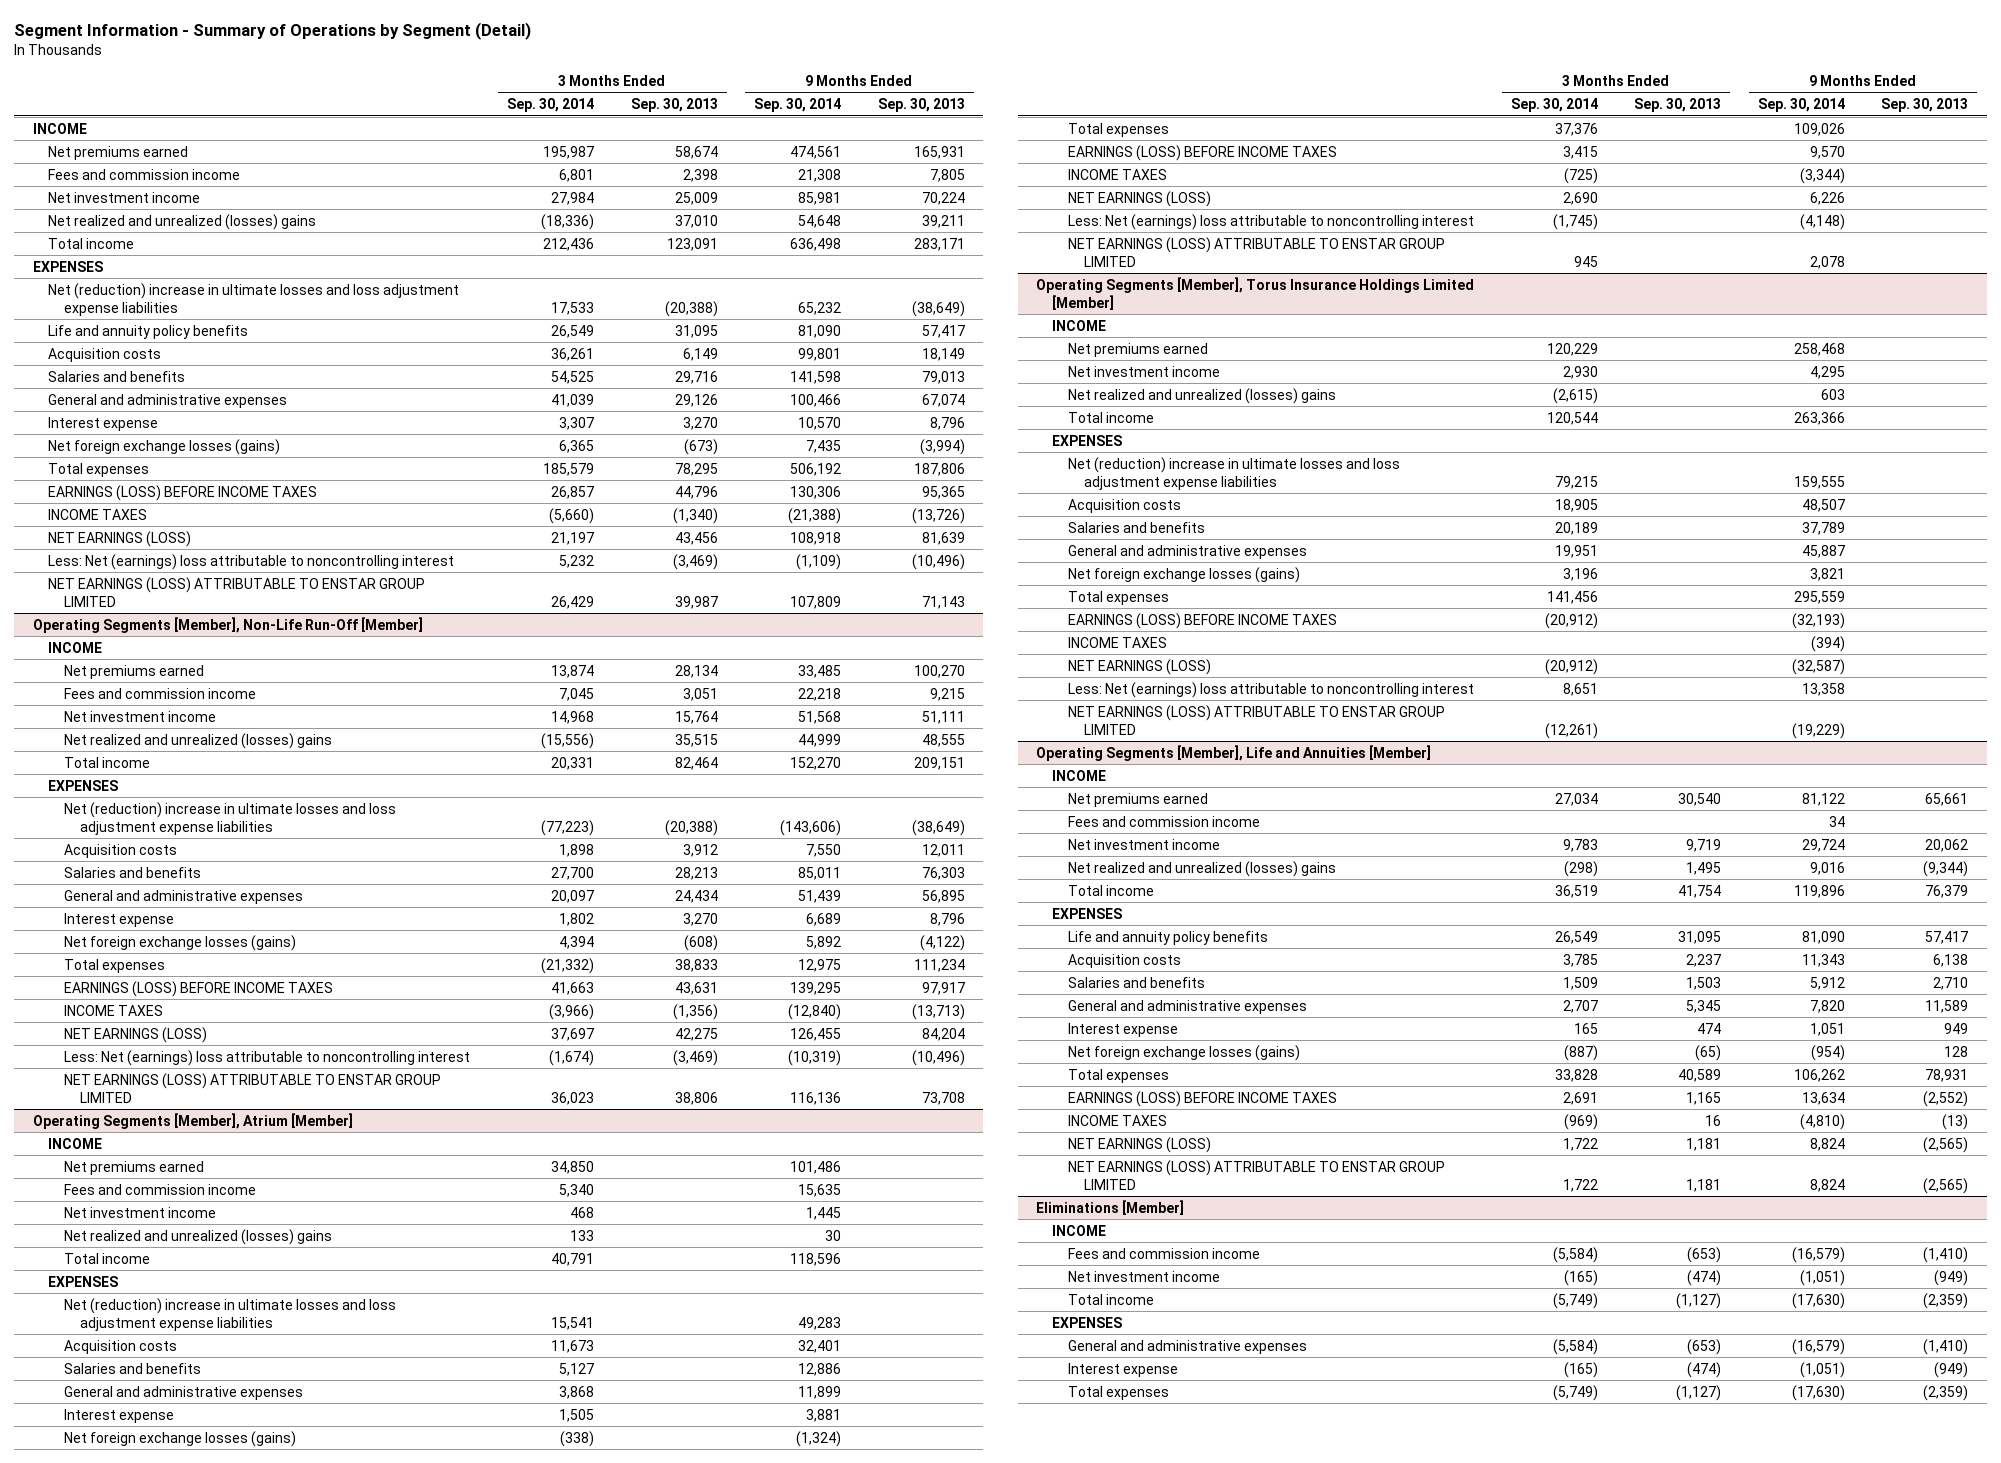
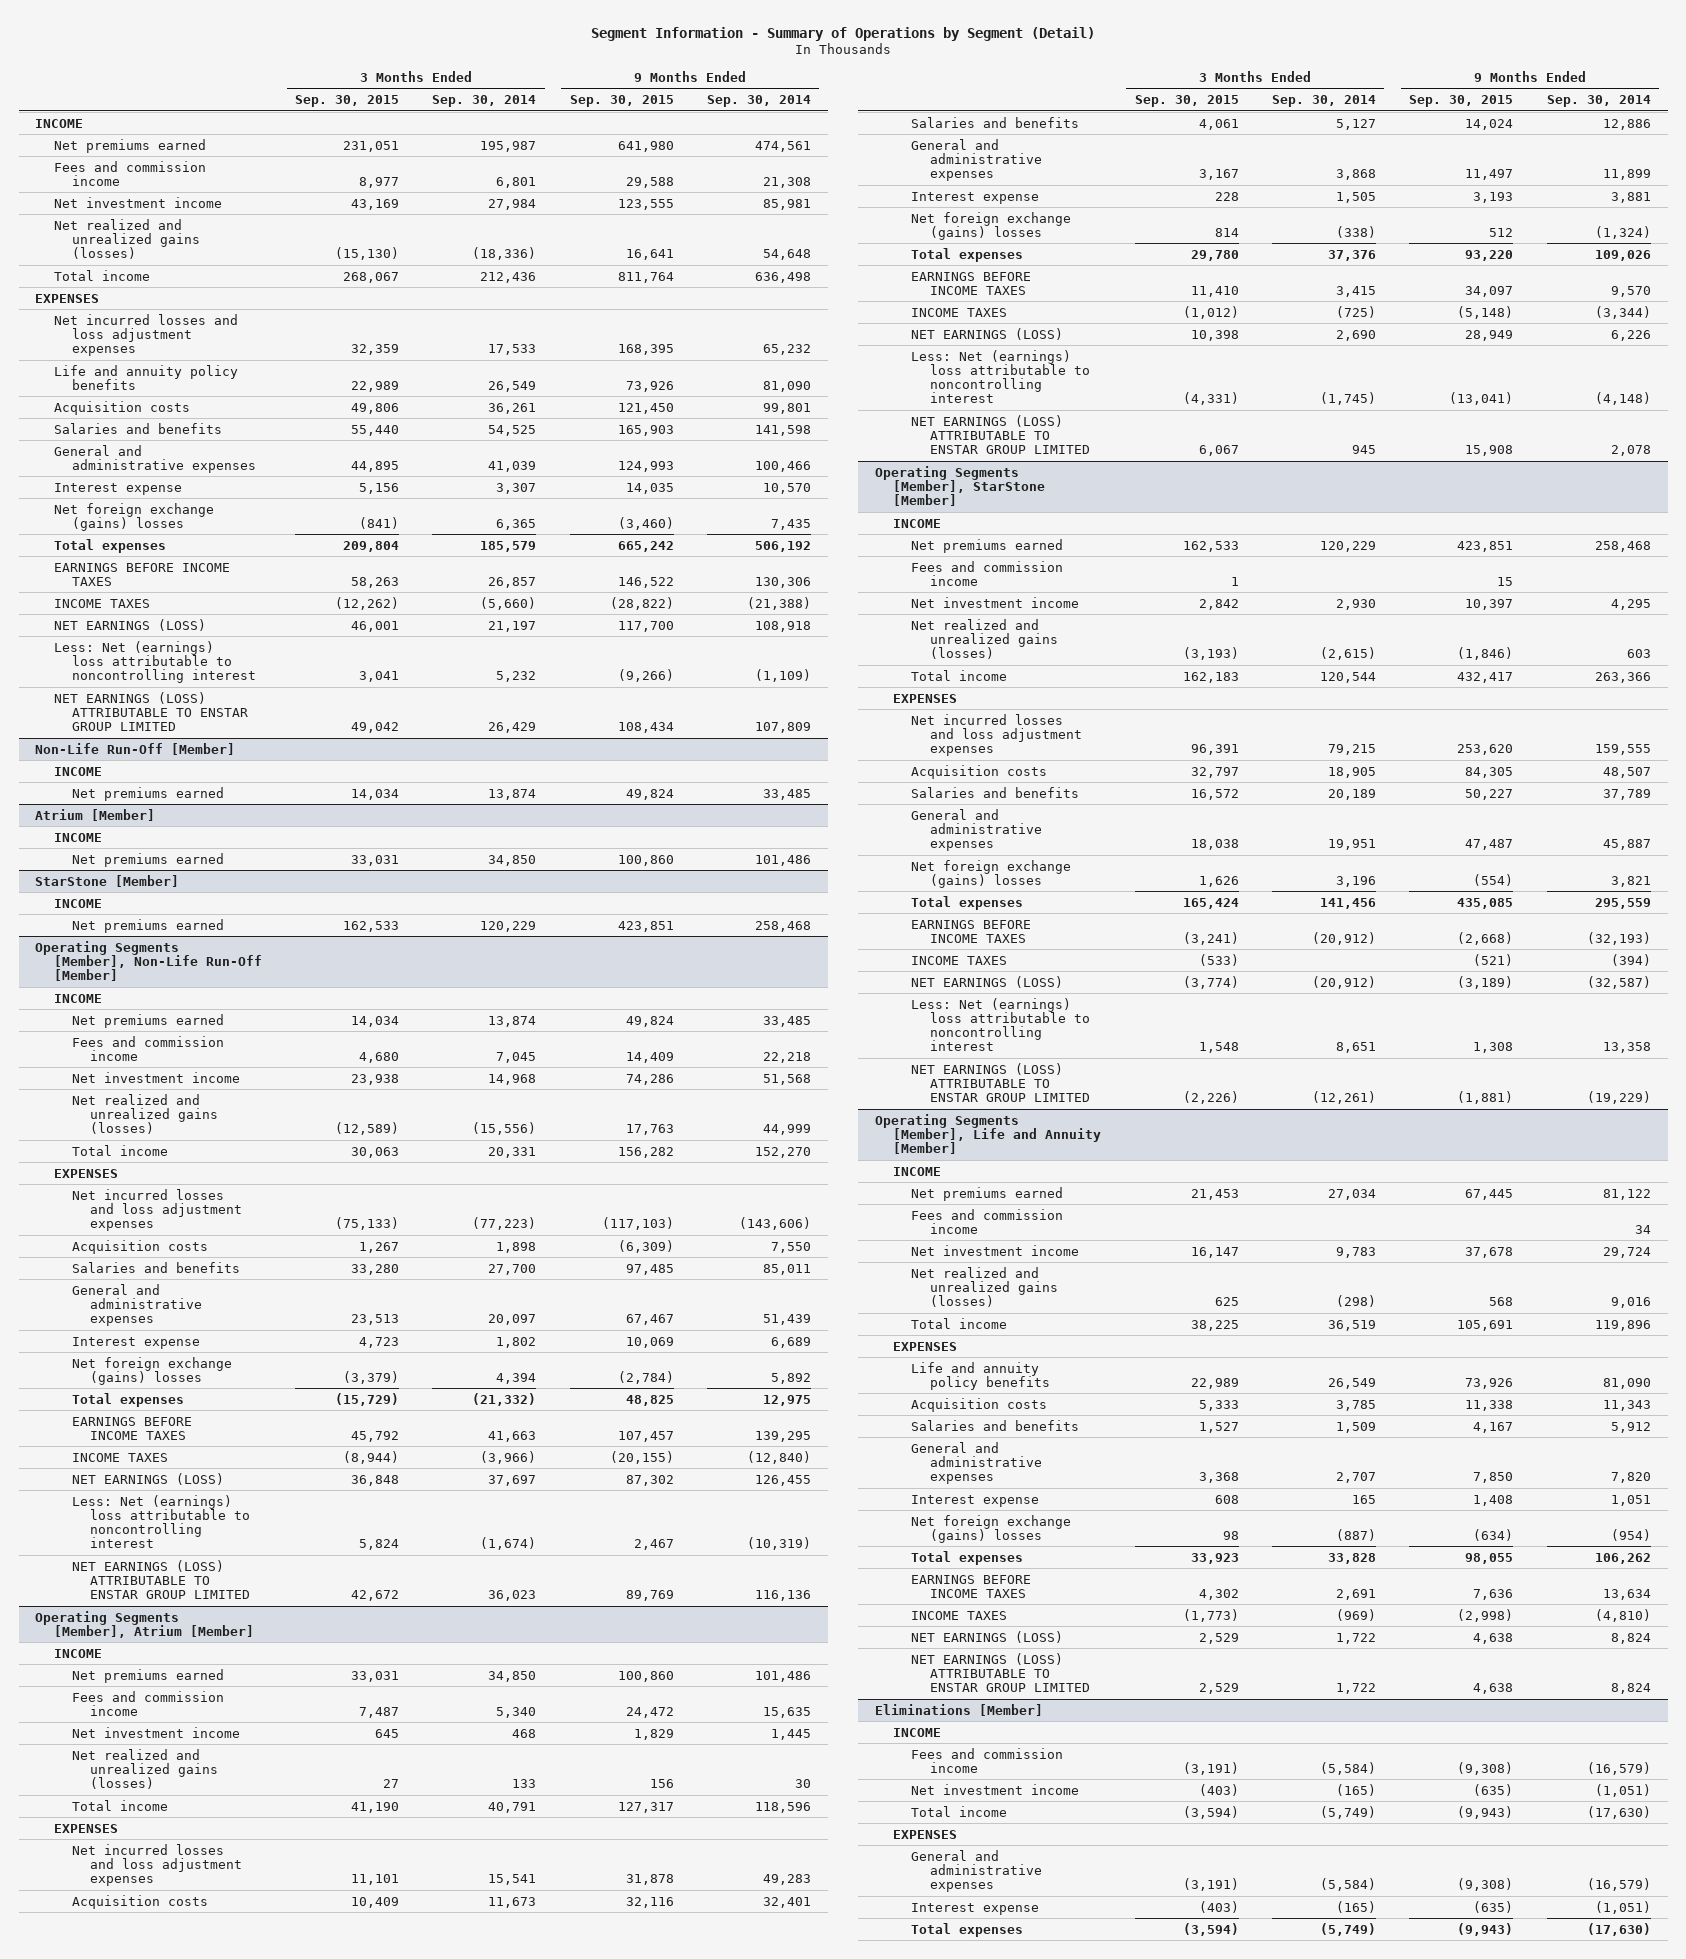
- | 3 Months Ended Sep. 30, 2014 | 3 Months Ended Sep. 30, 2013 | 9 Months Ended Sep. 30, 2014 | 9 Months Ended Sep. 30, 2013
+ | 3 Months Ended Sep. 30, 2015 | 3 Months Ended Sep. 30, 2014 | 9 Months Ended Sep. 30, 2015 | 9 Months Ended Sep. 30, 2014
- Net realized and unrealized (losses) gains | (18,336) | 37,010 | 54,648 | 39,211
+ Net realized and unrealized gains (losses) | (15,130) | (18,336) | 16,641 | 54,648
- Net (reduction) increase in ultimate losses and loss adjustment expense liabilities | 17,533 | (20,388) | 65,232 | (38,649)
+ Net incurred losses and loss adjustment expenses | 32,359 | 17,533 | 168,395 | 65,232
- Net foreign exchange losses (gains) | 6,365 | (673) | 7,435 | (3,994)
+ Net foreign exchange (gains) losses | (841) | 6,365 | (3,460) | 7,435
- EARNINGS (LOSS) BEFORE INCOME TAXES | 26,857 | 44,796 | 130,306 | 95,365
+ EARNINGS BEFORE INCOME TAXES | 58,263 | 26,857 | 146,522 | 130,306
+ Non-Life Run-Off [Member]
+ INCOME
+ Net premiums earned | 14,034 | 13,874 | 49,824 | 33,485
+ Atrium [Member]
+ INCOME
+ Net premiums earned | 33,031 | 34,850 | 100,860 | 101,486
+ StarStone [Member]
+ INCOME
+ Net premiums earned | 162,533 | 120,229 | 423,851 | 258,468
@ Operating Segments [Member], Non-Life Run-Off [Member]
- Net realized and unrealized (losses) gains | (15,556) | 35,515 | 44,999 | 48,555
+ Net realized and unrealized gains (losses) | (12,589) | (15,556) | 17,763 | 44,999
- Net (reduction) increase in ultimate losses and loss adjustment expense liabilities | (77,223) | (20,388) | (143,606) | (38,649)
+ Net incurred losses and loss adjustment expenses | (75,133) | (77,223) | (117,103) | (143,606)
- Net foreign exchange losses (gains) | 4,394 | (608) | 5,892 | (4,122)
+ Net foreign exchange (gains) losses | (3,379) | 4,394 | (2,784) | 5,892
- EARNINGS (LOSS) BEFORE INCOME TAXES | 41,663 | 43,631 | 139,295 | 97,917
+ EARNINGS BEFORE INCOME TAXES | 45,792 | 41,663 | 107,457 | 139,295
@ Operating Segments [Member], Atrium [Member]
- Net realized and unrealized (losses) gains | 133 | | 30 |
+ Net realized and unrealized gains (losses) | 27 | 133 | 156 | 30
- Net (reduction) increase in ultimate losses and loss adjustment expense liabilities | 15,541 | | 49,283 |
+ Net incurred losses and loss adjustment expenses | 11,101 | 15,541 | 31,878 | 49,283
- Net foreign exchange losses (gains) | (338) | | (1,324) |
+ Net foreign exchange (gains) losses | 814 | (338) | 512 | (1,324)
- EARNINGS (LOSS) BEFORE INCOME TAXES | 3,415 | | 9,570 |
+ EARNINGS BEFORE INCOME TAXES | 11,410 | 3,415 | 34,097 | 9,570
- Operating Segments [Member], Torus Insurance Holdings Limited [Member]
+ Operating Segments [Member], StarStone [Member]
+ Fees and commission income | 1 | | 15 |
- Net realized and unrealized (losses) gains | (2,615) | | 603 |
+ Net realized and unrealized gains (losses) | (3,193) | (2,615) | (1,846) | 603
- Net (reduction) increase in ultimate losses and loss adjustment expense liabilities | 79,215 | | 159,555 |
+ Net incurred losses and loss adjustment expenses | 96,391 | 79,215 | 253,620 | 159,555
- Net foreign exchange losses (gains) | 3,196 | | 3,821 |
+ Net foreign exchange (gains) losses | 1,626 | 3,196 | (554) | 3,821
- EARNINGS (LOSS) BEFORE INCOME TAXES | (20,912) | | (32,193) |
+ EARNINGS BEFORE INCOME TAXES | (3,241) | (20,912) | (2,668) | (32,193)
- Operating Segments [Member], Life and Annuities [Member]
+ Operating Segments [Member], Life and Annuity [Member]
- Net realized and unrealized (losses) gains | (298) | 1,495 | 9,016 | (9,344)
+ Net realized and unrealized gains (losses) | 625 | (298) | 568 | 9,016
- Net foreign exchange losses (gains) | (887) | (65) | (954) | 128
+ Net foreign exchange (gains) losses | 98 | (887) | (634) | (954)
- EARNINGS (LOSS) BEFORE INCOME TAXES | 2,691 | 1,165 | 13,634 | (2,552)
+ EARNINGS BEFORE INCOME TAXES | 4,302 | 2,691 | 7,636 | 13,634

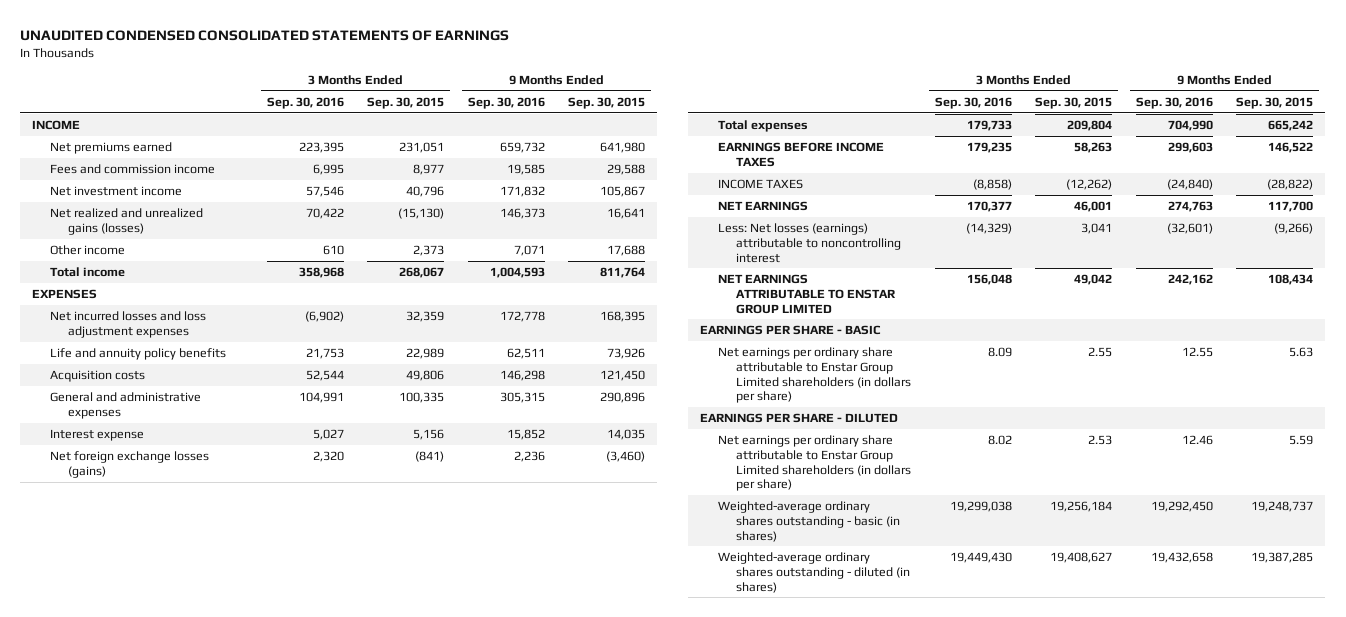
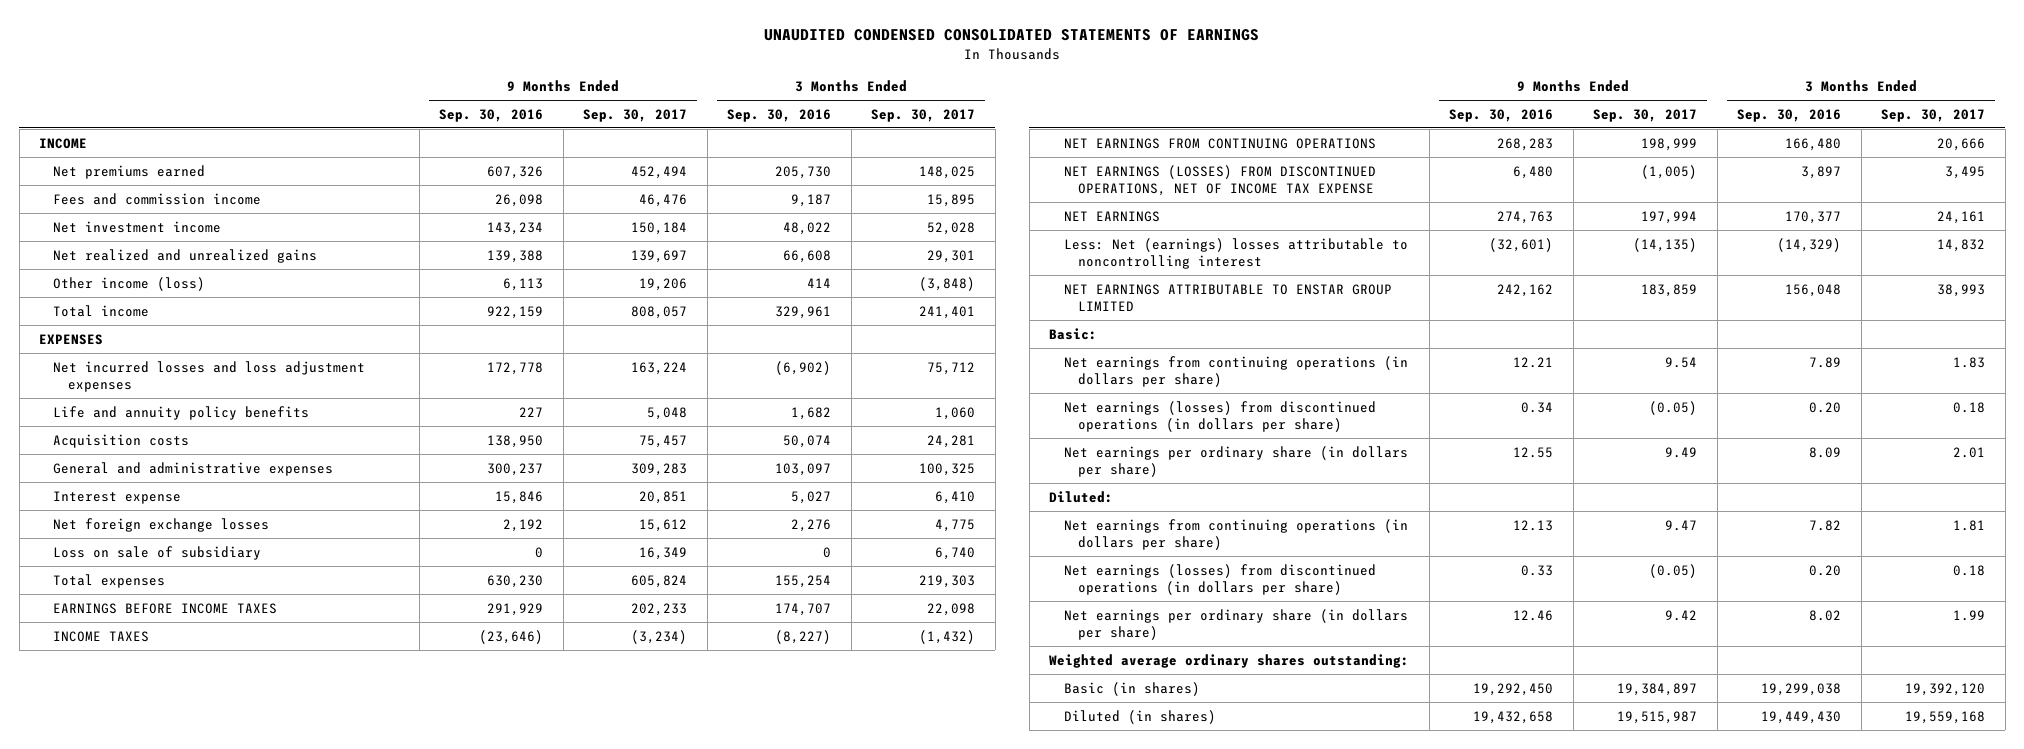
- | 3 Months Ended Sep. 30, 2016 | 3 Months Ended Sep. 30, 2015 | 9 Months Ended Sep. 30, 2016 | 9 Months Ended Sep. 30, 2015
+ | 9 Months Ended Sep. 30, 2016 | 9 Months Ended Sep. 30, 2017 | 3 Months Ended Sep. 30, 2016 | 3 Months Ended Sep. 30, 2017
- Net premiums earned | 223,395 | 231,051 | 659,732 | 641,980
- Fees and commission income | 6,995 | 8,977 | 19,585 | 29,588
- Net investment income | 57,546 | 40,796 | 171,832 | 105,867
- Net realized and unrealized gains (losses) | 70,422 | (15,130) | 146,373 | 16,641
- Other income | 610 | 2,373 | 7,071 | 17,688
- Total income | 358,968 | 268,067 | 1,004,593 | 811,764
+ Net premiums earned | 607,326 | 452,494 | 205,730 | 148,025
+ Fees and commission income | 26,098 | 46,476 | 9,187 | 15,895
+ Net investment income | 143,234 | 150,184 | 48,022 | 52,028
+ Net realized and unrealized gains | 139,388 | 139,697 | 66,608 | 29,301
+ Other income (loss) | 6,113 | 19,206 | 414 | (3,848)
+ Total income | 922,159 | 808,057 | 329,961 | 241,401
- Life and annuity policy benefits | 21,753 | 22,989 | 62,511 | 73,926
- Acquisition costs | 52,544 | 49,806 | 146,298 | 121,450
- General and administrative expenses | 104,991 | 100,335 | 305,315 | 290,896
- Interest expense | 5,027 | 5,156 | 15,852 | 14,035
- Net foreign exchange losses (gains) | 2,320 | (841) | 2,236 | (3,460)
- Total expenses | 179,733 | 209,804 | 704,990 | 665,242
- EARNINGS BEFORE INCOME TAXES | 179,235 | 58,263 | 299,603 | 146,522
- INCOME TAXES | (8,858) | (12,262) | (24,840) | (28,822)
+ Life and annuity policy benefits | 227 | 5,048 | 1,682 | 1,060
+ Acquisition costs | 138,950 | 75,457 | 50,074 | 24,281
+ General and administrative expenses | 300,237 | 309,283 | 103,097 | 100,325
+ Interest expense | 15,846 | 20,851 | 5,027 | 6,410
+ Net foreign exchange losses | 2,192 | 15,612 | 2,276 | 4,775
+ Loss on sale of subsidiary | 0 | 16,349 | 0 | 6,740
+ Total expenses | 630,230 | 605,824 | 155,254 | 219,303
+ EARNINGS BEFORE INCOME TAXES | 291,929 | 202,233 | 174,707 | 22,098
+ INCOME TAXES | (23,646) | (3,234) | (8,227) | (1,432)
+ NET EARNINGS FROM CONTINUING OPERATIONS | 268,283 | 198,999 | 166,480 | 20,666
+ NET EARNINGS (LOSSES) FROM DISCONTINUED OPERATIONS, NET OF INCOME TAX EXPENSE | 6,480 | (1,005) | 3,897 | 3,495
- Less: Net losses (earnings) attributable to noncontrolling interest | (14,329) | 3,041 | (32,601) | (9,266)
+ Less: Net (earnings) losses attributable to noncontrolling interest | (32,601) | (14,135) | (14,329) | 14,832
- EARNINGS PER SHARE - BASIC
- Net earnings per ordinary share attributable to Enstar Group Limited shareholders (in dollars per share) | 8.09 | 2.55 | 12.55 | 5.63
- EARNINGS PER SHARE - DILUTED
- Net earnings per ordinary share attributable to Enstar Group Limited shareholders (in dollars per share) | 8.02 | 2.53 | 12.46 | 5.59
- Weighted-average ordinary shares outstanding - basic (in shares) | 19,299,038 | 19,256,184 | 19,292,450 | 19,248,737
- Weighted-average ordinary shares outstanding - diluted (in shares) | 19,449,430 | 19,408,627 | 19,432,658 | 19,387,285
+ Basic:
+ Net earnings from continuing operations (in dollars per share) | 12.21 | 9.54 | 7.89 | 1.83
+ Net earnings (losses) from discontinued operations (in dollars per share) | 0.34 | (0.05) | 0.20 | 0.18
+ Net earnings per ordinary share (in dollars per share) | 12.55 | 9.49 | 8.09 | 2.01
+ Diluted:
+ Net earnings from continuing operations (in dollars per share) | 12.13 | 9.47 | 7.82 | 1.81
+ Net earnings (losses) from discontinued operations (in dollars per share) | 0.33 | (0.05) | 0.20 | 0.18
+ Net earnings per ordinary share (in dollars per share) | 12.46 | 9.42 | 8.02 | 1.99
+ Weighted average ordinary shares outstanding:
+ Basic (in shares) | 19,292,450 | 19,384,897 | 19,299,038 | 19,392,120
+ Diluted (in shares) | 19,432,658 | 19,515,987 | 19,449,430 | 19,559,168

